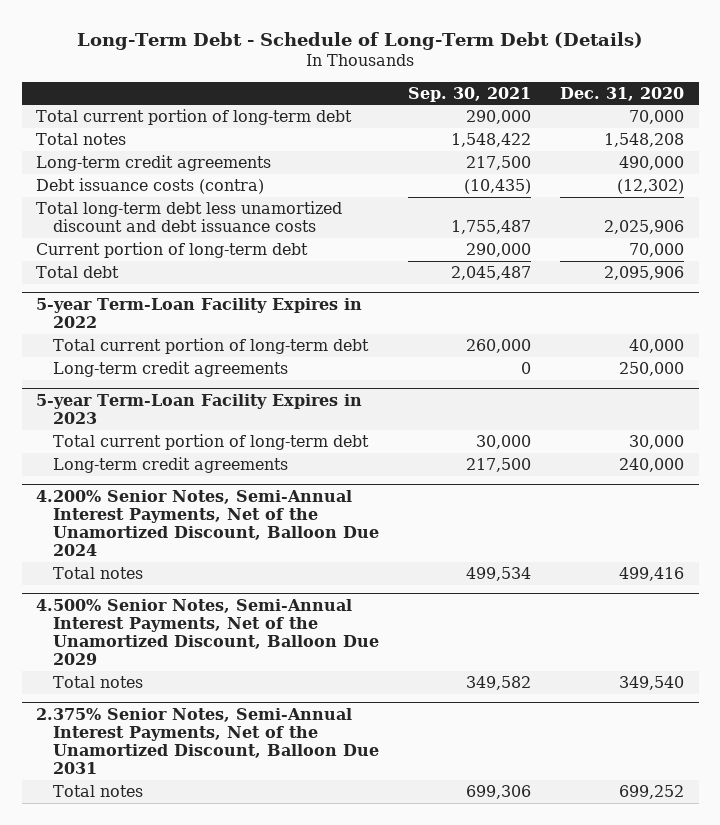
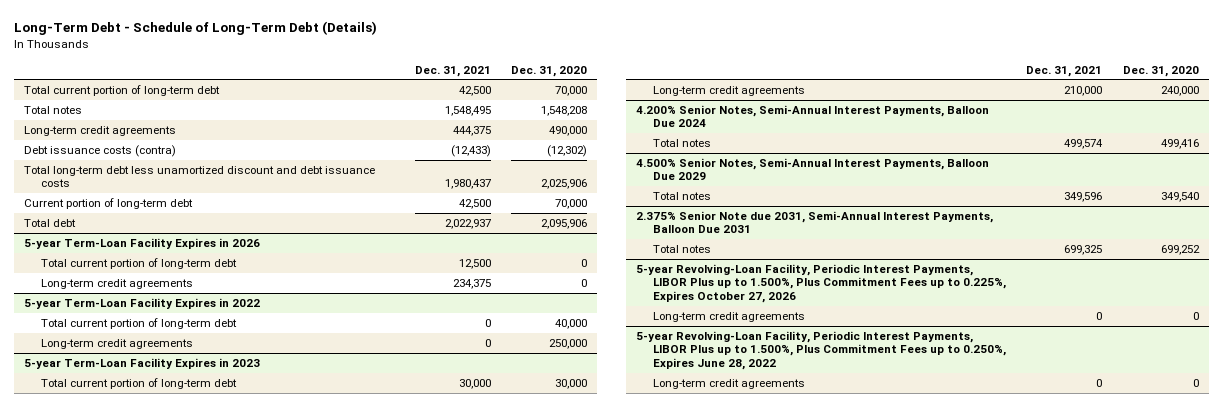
- | Sep. 30, 2021 | Dec. 31, 2020
+ | Dec. 31, 2021 | Dec. 31, 2020
+ 5-year Term-Loan Facility Expires in 2026
+ Total current portion of long-term debt | 12,500 | 0
+ Long-term credit agreements | 234,375 | 0
- 4.200% Senior Notes, Semi-Annual Interest Payments, Net of the Unamortized Discount, Balloon Due 2024
+ 4.200% Senior Notes, Semi-Annual Interest Payments, Balloon Due 2024
- 4.500% Senior Notes, Semi-Annual Interest Payments, Net of the Unamortized Discount, Balloon Due 2029
+ 4.500% Senior Notes, Semi-Annual Interest Payments, Balloon Due 2029
- 2.375% Senior Notes, Semi-Annual Interest Payments, Net of the Unamortized Discount, Balloon Due 2031
+ 2.375% Senior Note due 2031, Semi-Annual Interest Payments, Balloon Due 2031
+ 5-year Revolving-Loan Facility, Periodic Interest Payments, LIBOR Plus up to 1.500%, Plus Commitment Fees up to 0.225%, Expires October 27, 2026
+ Long-term credit agreements | 0 | 0
+ 5-year Revolving-Loan Facility, Periodic Interest Payments, LIBOR Plus up to 1.500%, Plus Commitment Fees up to 0.250%, Expires June 28, 2022
+ Long-term credit agreements | 0 | 0

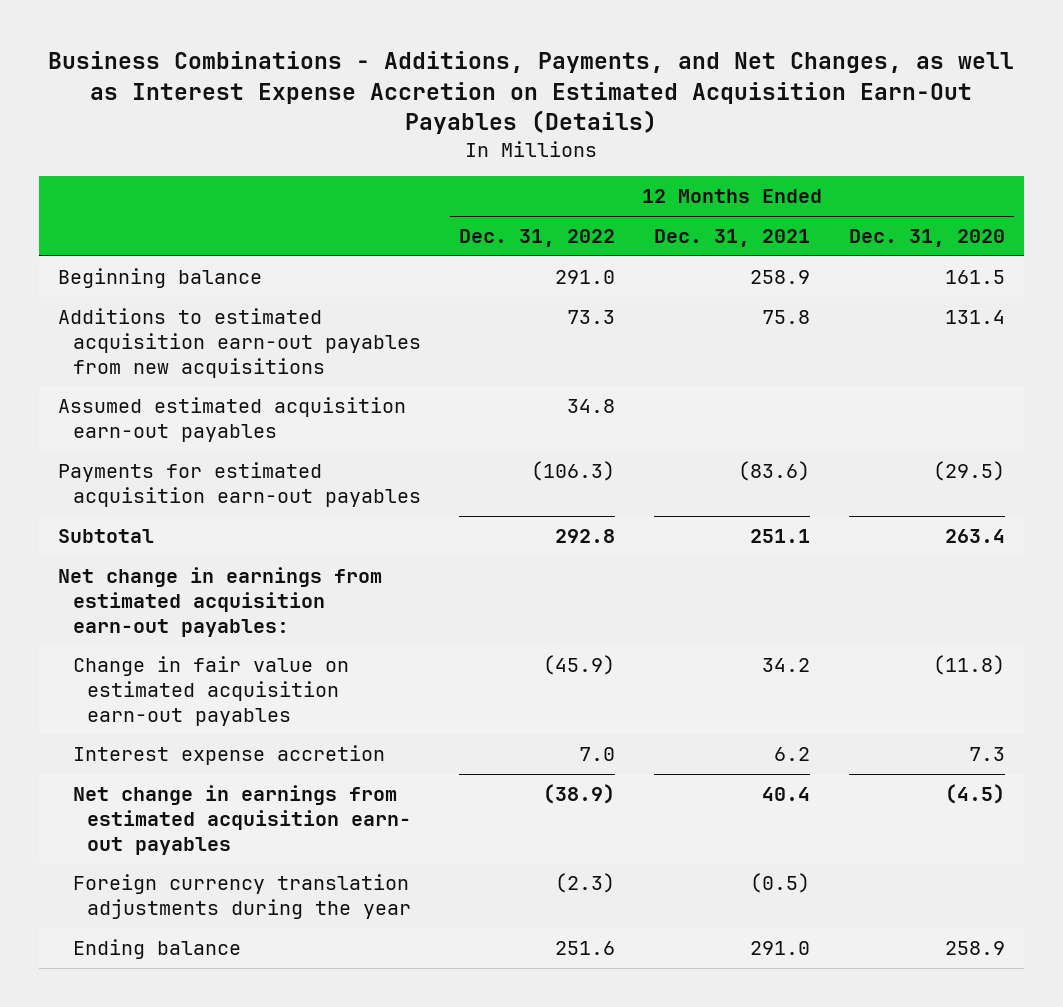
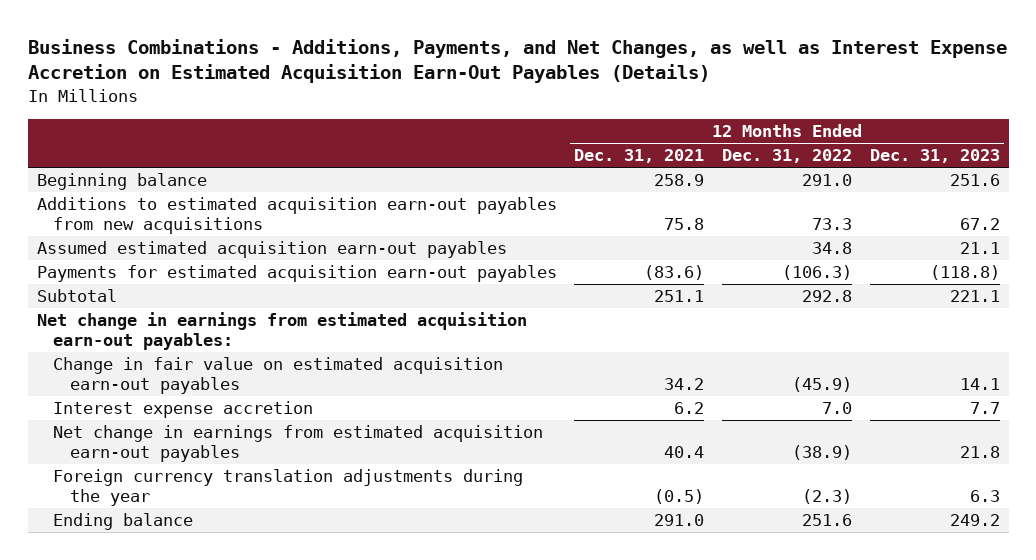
- | 12 Months Ended Dec. 31, 2022 | 12 Months Ended Dec. 31, 2021 | 12 Months Ended Dec. 31, 2020
+ | 12 Months Ended Dec. 31, 2021 | 12 Months Ended Dec. 31, 2022 | 12 Months Ended Dec. 31, 2023
- Net change in earnings from estimated acquisition earn- out payables | (38.9) | 40.4 | (4.5)
+ Net change in earnings from estimated acquisition earn-out payables | 40.4 | (38.9) | 21.8

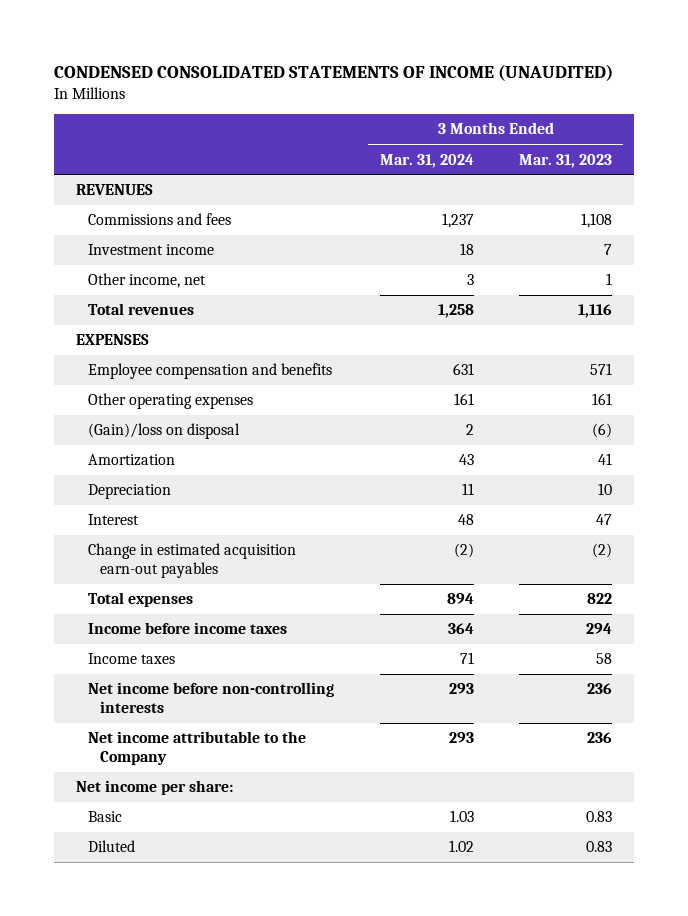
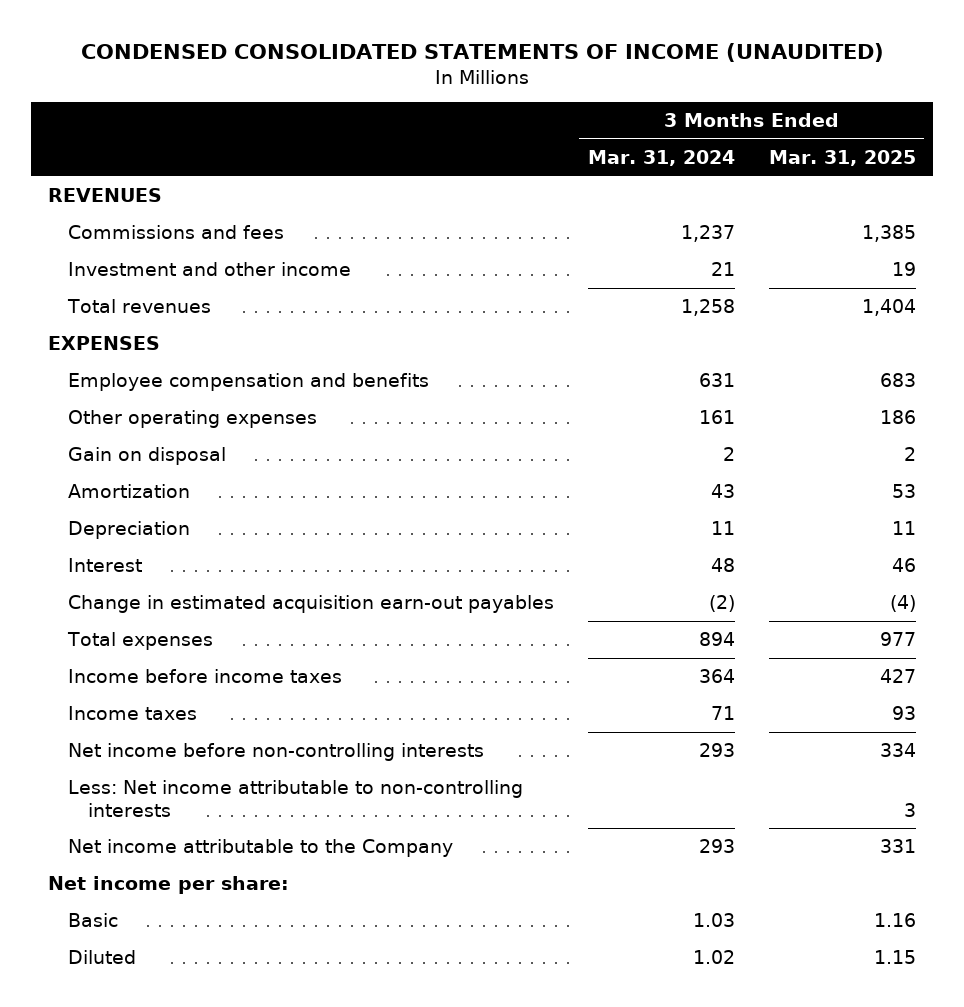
- | 3 Months Ended Mar. 31, 2024 | 3 Months Ended Mar. 31, 2023
+ | 3 Months Ended Mar. 31, 2024 | 3 Months Ended Mar. 31, 2025
- Investment income | 18 | 7
- Other income, net | 3 | 1
+ Investment and other income | 21 | 19
- (Gain)/loss on disposal | 2 | (6)
+ Gain on disposal | 2 | 2
+ Less: Net income attributable to non-controlling interests | | 3

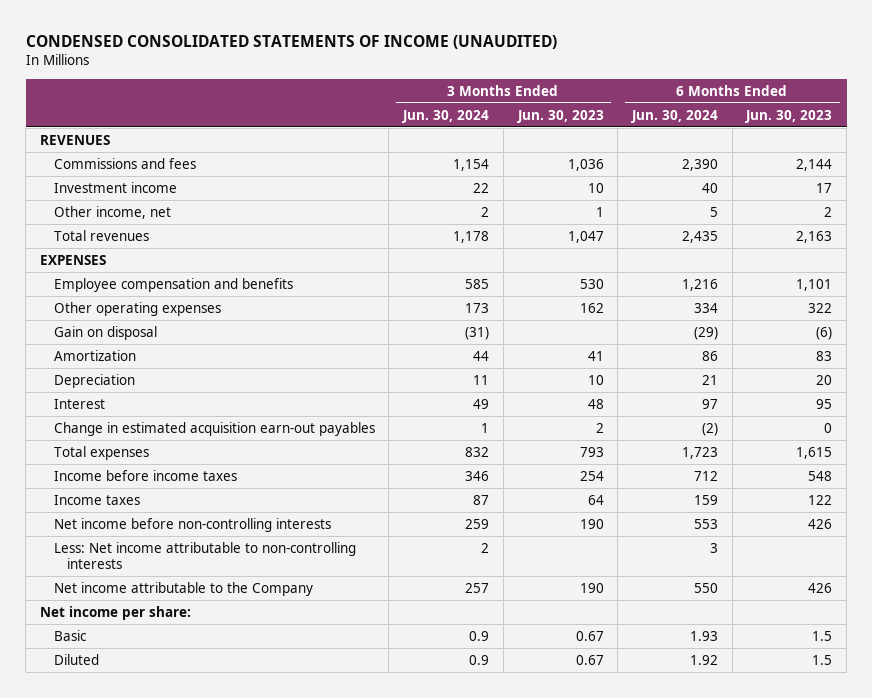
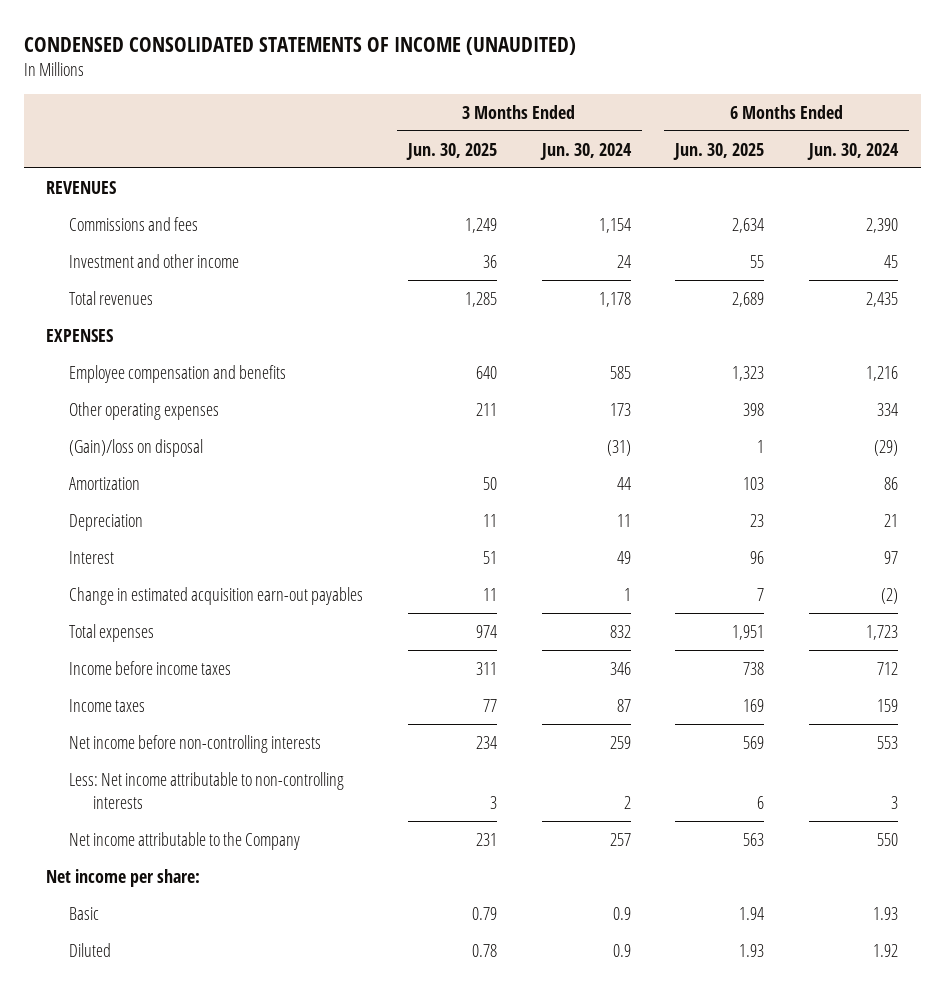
- | 3 Months Ended Jun. 30, 2024 | 3 Months Ended Jun. 30, 2023 | 6 Months Ended Jun. 30, 2024 | 6 Months Ended Jun. 30, 2023
+ | 3 Months Ended Jun. 30, 2025 | 3 Months Ended Jun. 30, 2024 | 6 Months Ended Jun. 30, 2025 | 6 Months Ended Jun. 30, 2024
- Investment income | 22 | 10 | 40 | 17
- Other income, net | 2 | 1 | 5 | 2
+ Investment and other income | 36 | 24 | 55 | 45
- Gain on disposal | (31) | | (29) | (6)
+ (Gain)/loss on disposal | | (31) | 1 | (29)

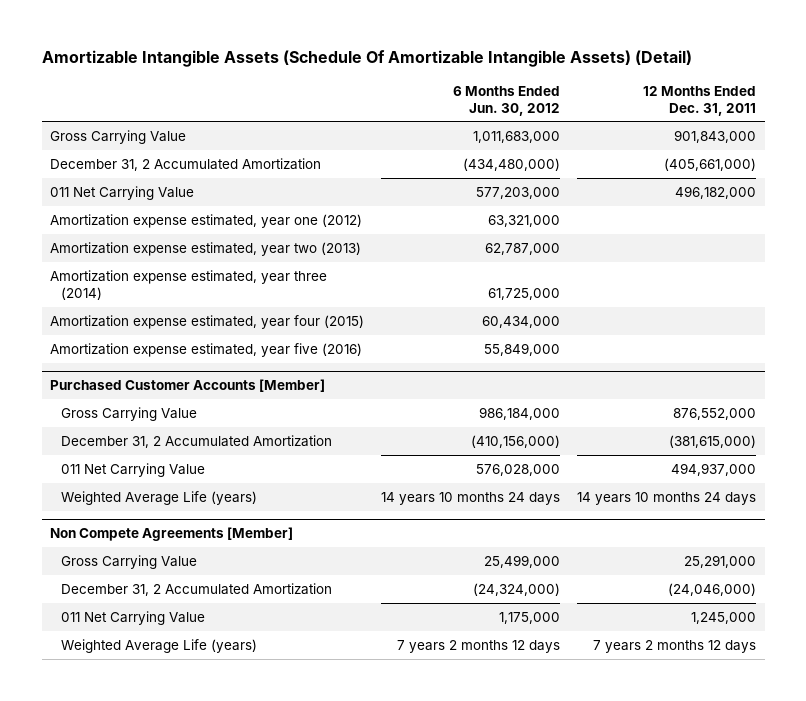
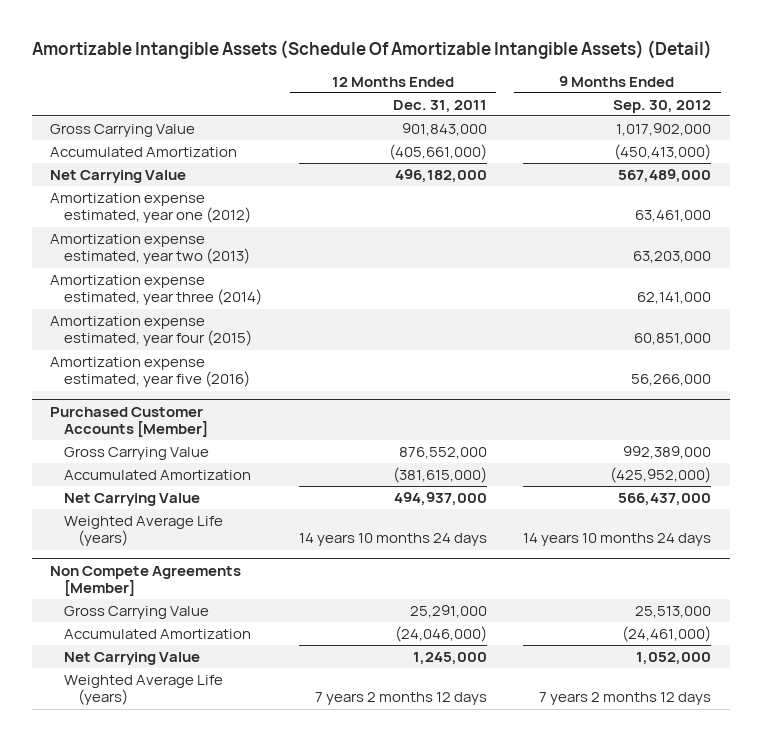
- | 6 Months Ended Jun. 30, 2012 | 12 Months Ended Dec. 31, 2011
+ | 12 Months Ended Dec. 31, 2011 | 9 Months Ended Sep. 30, 2012
- December 31, 2 Accumulated Amortization | (434,480,000) | (405,661,000)
- 011 Net Carrying Value | 577,203,000 | 496,182,000
+ Accumulated Amortization | (405,661,000) | (450,413,000)
+ Net Carrying Value | 496,182,000 | 567,489,000
@ Purchased Customer Accounts [Member]
- December 31, 2 Accumulated Amortization | (410,156,000) | (381,615,000)
- 011 Net Carrying Value | 576,028,000 | 494,937,000
+ Accumulated Amortization | (381,615,000) | (425,952,000)
+ Net Carrying Value | 494,937,000 | 566,437,000
@ Non Compete Agreements [Member]
- December 31, 2 Accumulated Amortization | (24,324,000) | (24,046,000)
- 011 Net Carrying Value | 1,175,000 | 1,245,000
+ Accumulated Amortization | (24,046,000) | (24,461,000)
+ Net Carrying Value | 1,245,000 | 1,052,000

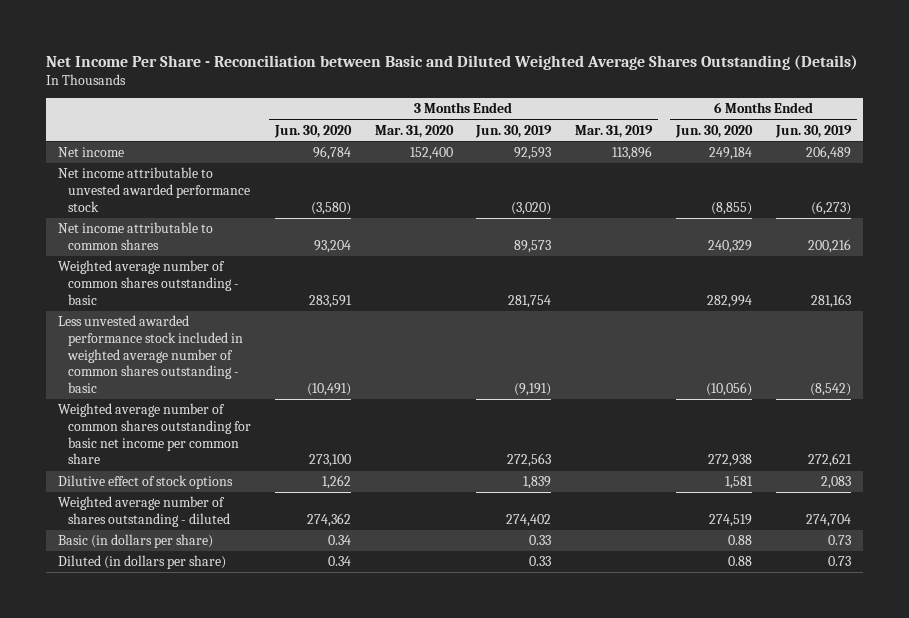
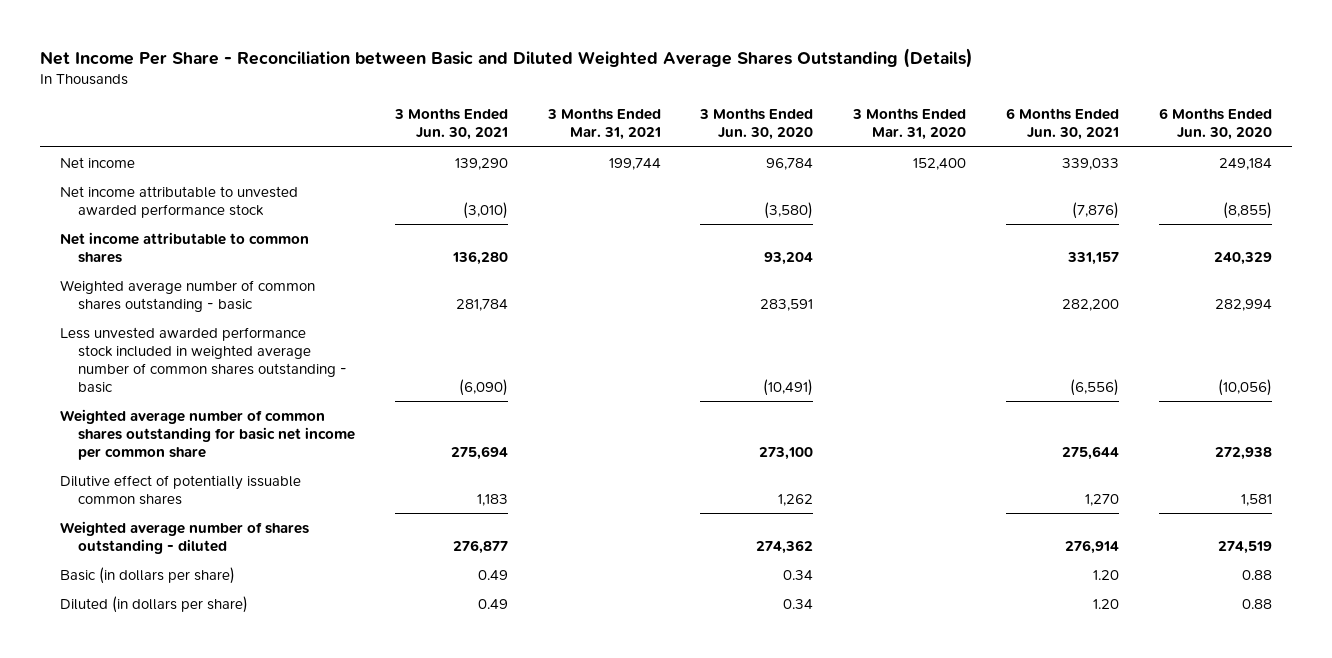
- | 3 Months Ended Jun. 30, 2020 | 3 Months Ended Mar. 31, 2020 | 3 Months Ended Jun. 30, 2019 | 3 Months Ended Mar. 31, 2019 | 6 Months Ended Jun. 30, 2020 | 6 Months Ended Jun. 30, 2019
+ | 3 Months Ended Jun. 30, 2021 | 3 Months Ended Mar. 31, 2021 | 3 Months Ended Jun. 30, 2020 | 3 Months Ended Mar. 31, 2020 | 6 Months Ended Jun. 30, 2021 | 6 Months Ended Jun. 30, 2020
- Dilutive effect of stock options | 1,262 | | 1,839 | | 1,581 | 2,083
+ Dilutive effect of potentially issuable common shares | 1,183 | | 1,262 | | 1,270 | 1,581

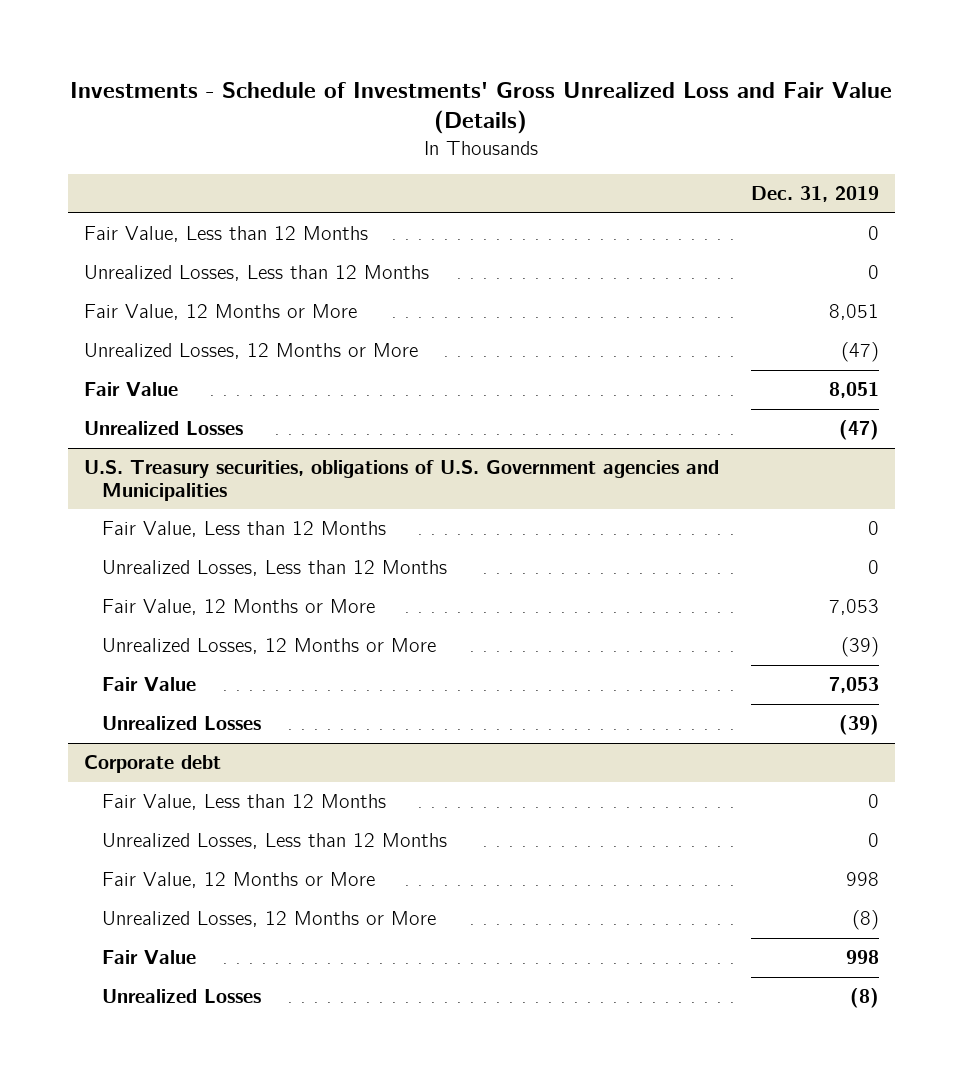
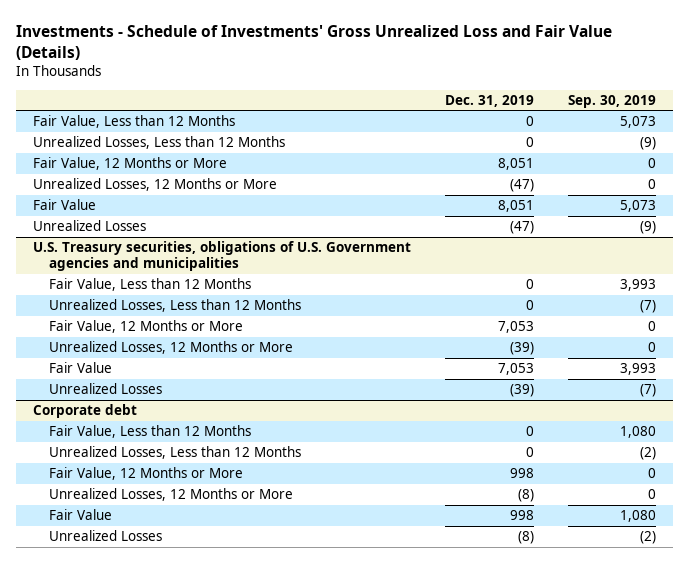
- | Dec. 31, 2019
+ | Dec. 31, 2019 | Sep. 30, 2019
- U.S. Treasury securities, obligations of U.S. Government agencies and Municipalities
+ U.S. Treasury securities, obligations of U.S. Government agencies and municipalities

